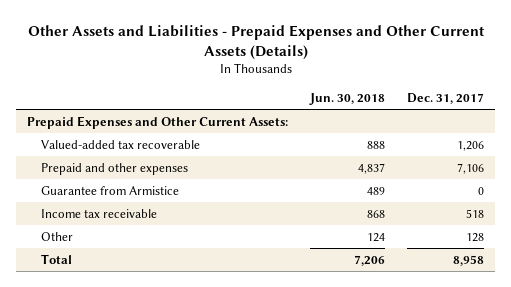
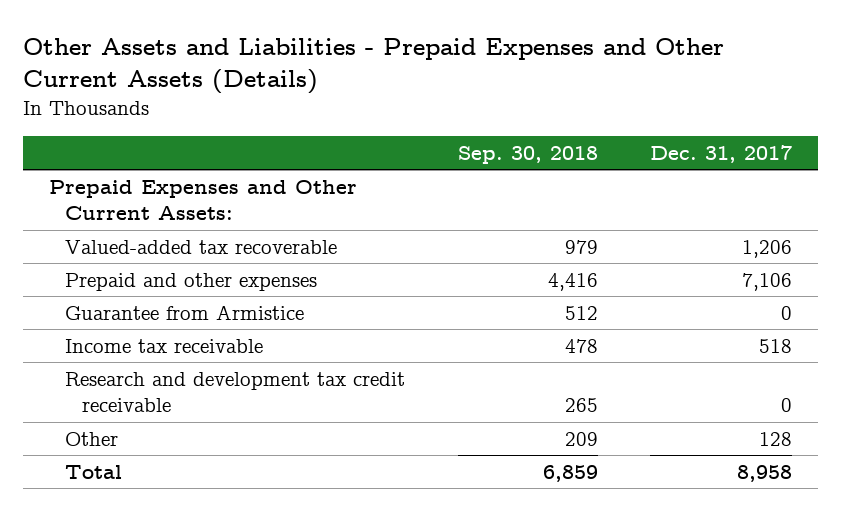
- | Jun. 30, 2018 | Dec. 31, 2017
+ | Sep. 30, 2018 | Dec. 31, 2017
+ Research and development tax credit receivable | 265 | 0

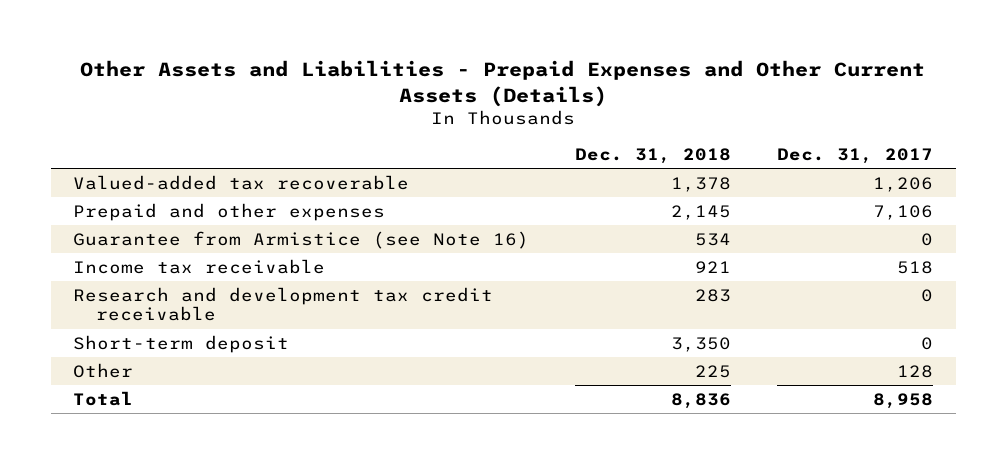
- | Sep. 30, 2018 | Dec. 31, 2017
+ | Dec. 31, 2018 | Dec. 31, 2017
- Prepaid Expenses and Other Current Assets:
- Guarantee from Armistice | 512 | 0
+ Guarantee from Armistice (see Note 16) | 534 | 0
+ Short-term deposit | 3,350 | 0

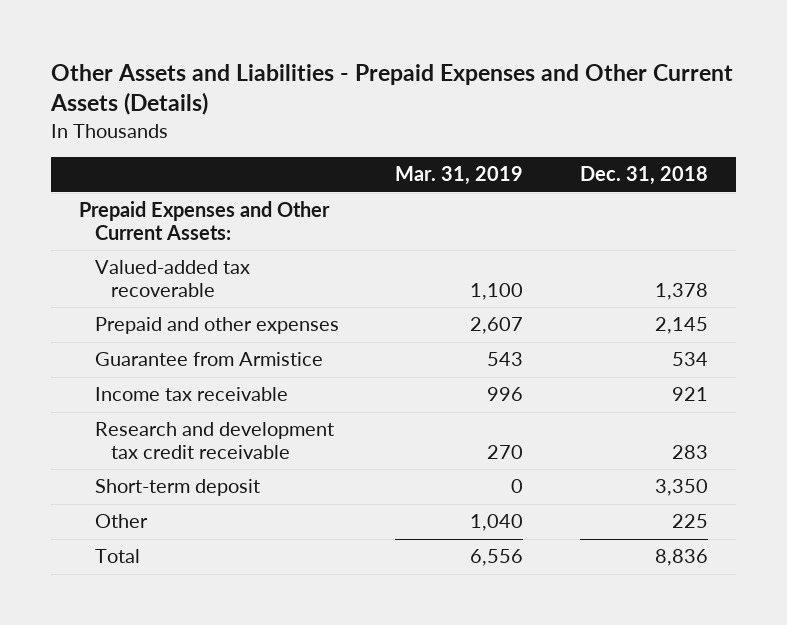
- | Dec. 31, 2018 | Dec. 31, 2017
+ | Mar. 31, 2019 | Dec. 31, 2018
+ Prepaid Expenses and Other Current Assets:
- Guarantee from Armistice (see Note 16) | 534 | 0
+ Guarantee from Armistice | 543 | 534

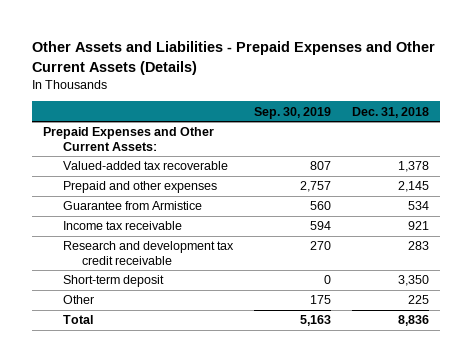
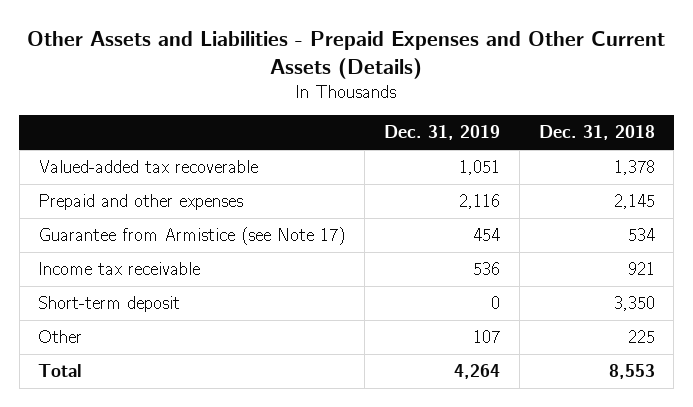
- | Sep. 30, 2019 | Dec. 31, 2018
+ | Dec. 31, 2019 | Dec. 31, 2018
- Prepaid Expenses and Other Current Assets:
- Guarantee from Armistice | 560 | 534
+ Guarantee from Armistice (see Note 17) | 454 | 534
- Research and development tax credit receivable | 270 | 283
- Total | 5,163 | 8,836
+ Total | 4,264 | 8,553

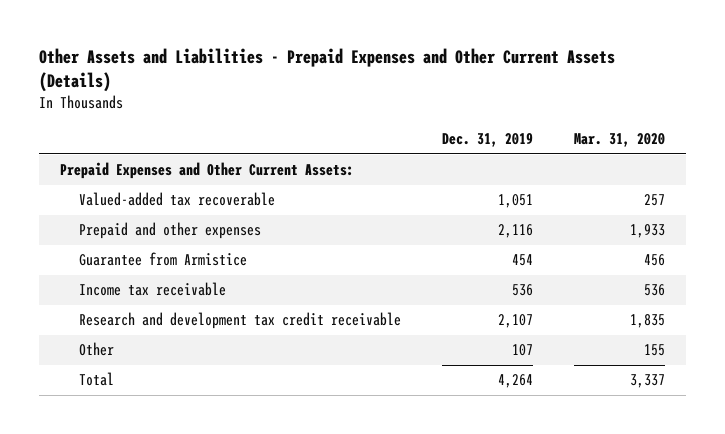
- | Dec. 31, 2019 | Dec. 31, 2018
+ | Dec. 31, 2019 | Mar. 31, 2020
+ Prepaid Expenses and Other Current Assets:
- Guarantee from Armistice (see Note 17) | 454 | 534
+ Guarantee from Armistice | 454 | 456
- Short-term deposit | 0 | 3,350
+ Research and development tax credit receivable | 2,107 | 1,835

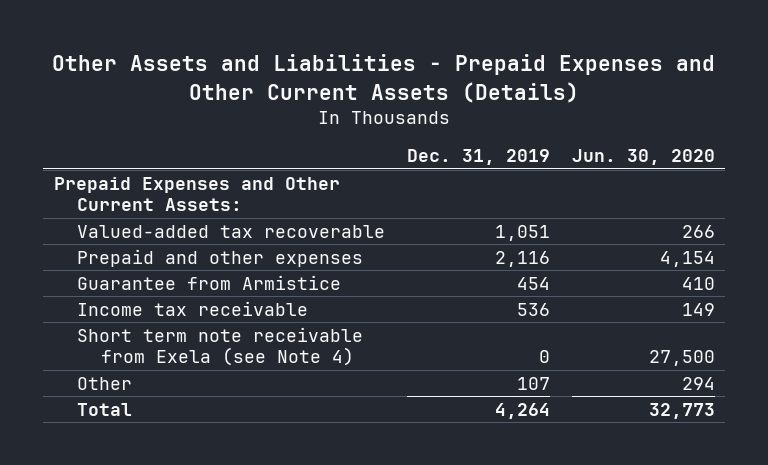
- | Dec. 31, 2019 | Mar. 31, 2020
+ | Dec. 31, 2019 | Jun. 30, 2020
- Research and development tax credit receivable | 2,107 | 1,835
+ Short term note receivable from Exela (see Note 4) | 0 | 27,500

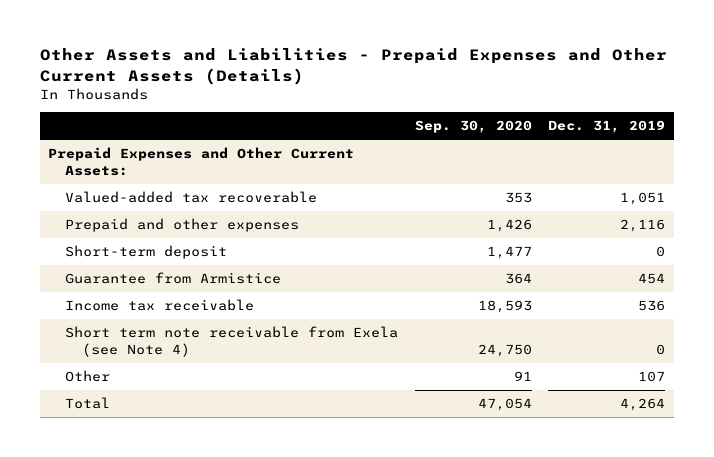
- | Dec. 31, 2019 | Jun. 30, 2020
+ | Sep. 30, 2020 | Dec. 31, 2019
+ Short-term deposit | 1,477 | 0

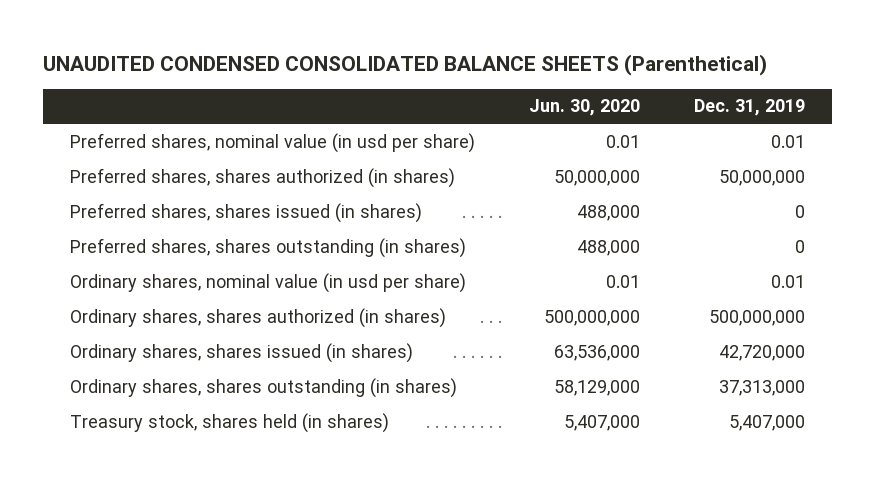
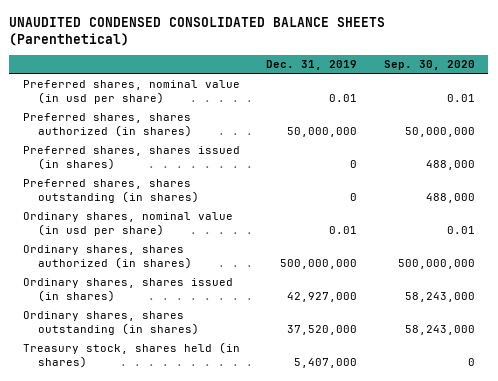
- | Jun. 30, 2020 | Dec. 31, 2019
+ | Dec. 31, 2019 | Sep. 30, 2020
- Ordinary shares, shares issued (in shares) | 63,536,000 | 42,720,000
- Ordinary shares, shares outstanding (in shares) | 58,129,000 | 37,313,000
+ Ordinary shares, shares issued (in shares) | 42,927,000 | 58,243,000
+ Ordinary shares, shares outstanding (in shares) | 37,520,000 | 58,243,000

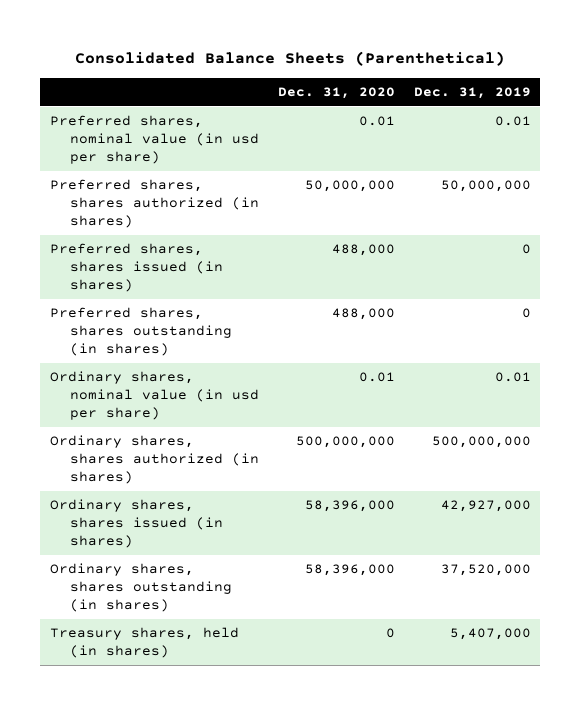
- UNAUDITED CONDENSED CONSOLIDATED BALANCE SHEETS (Parenthetical)
+ Consolidated Balance Sheets (Parenthetical)
- | Dec. 31, 2019 | Sep. 30, 2020
+ | Dec. 31, 2020 | Dec. 31, 2019
- Treasury stock, shares held (in shares) | 5,407,000 | 0
+ Treasury shares, held (in shares) | 0 | 5,407,000

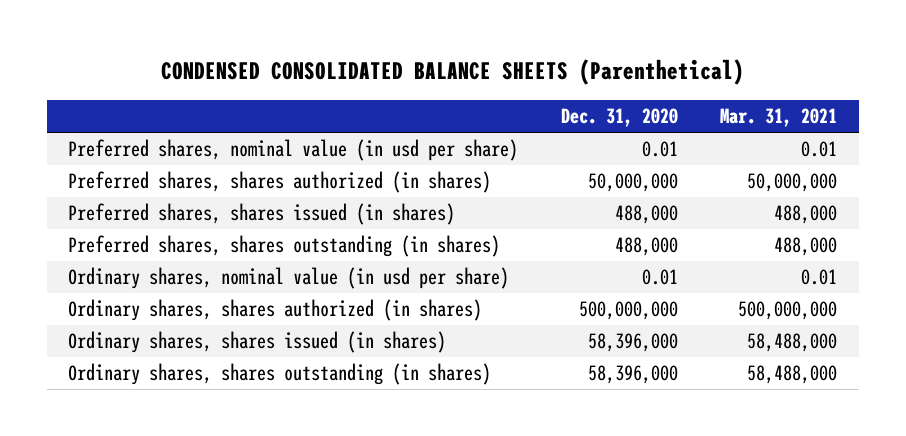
- Consolidated Balance Sheets (Parenthetical)
+ CONDENSED CONSOLIDATED BALANCE SHEETS (Parenthetical)
- | Dec. 31, 2020 | Dec. 31, 2019
+ | Dec. 31, 2020 | Mar. 31, 2021
- Treasury shares, held (in shares) | 0 | 5,407,000

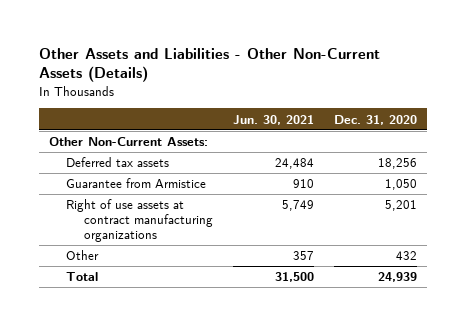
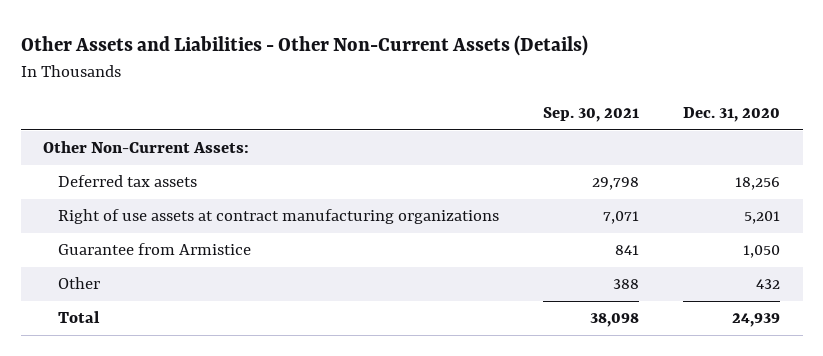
- | Jun. 30, 2021 | Dec. 31, 2020
+ | Sep. 30, 2021 | Dec. 31, 2020
moved down: Guarantee from Armistice | 841 | 1,050

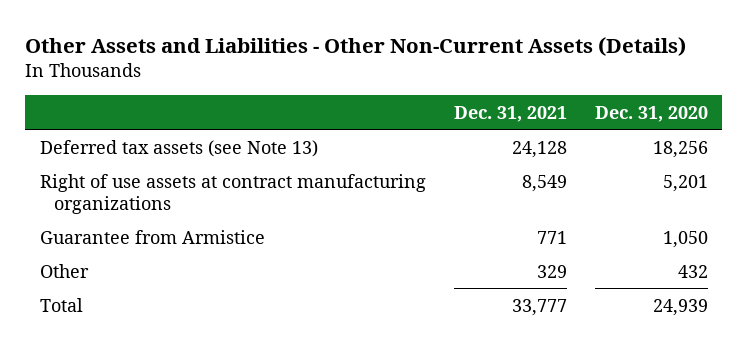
- | Sep. 30, 2021 | Dec. 31, 2020
+ | Dec. 31, 2021 | Dec. 31, 2020
- Other Non-Current Assets:
- Deferred tax assets | 29,798 | 18,256
+ Deferred tax assets (see Note 13) | 24,128 | 18,256

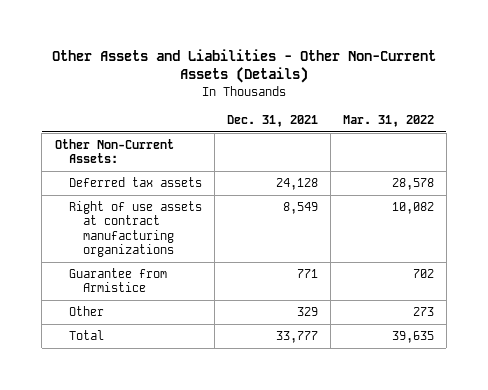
- | Dec. 31, 2021 | Dec. 31, 2020
+ | Dec. 31, 2021 | Mar. 31, 2022
- Deferred tax assets (see Note 13) | 24,128 | 18,256
+ Other Non-Current Assets:
+ Deferred tax assets | 24,128 | 28,578

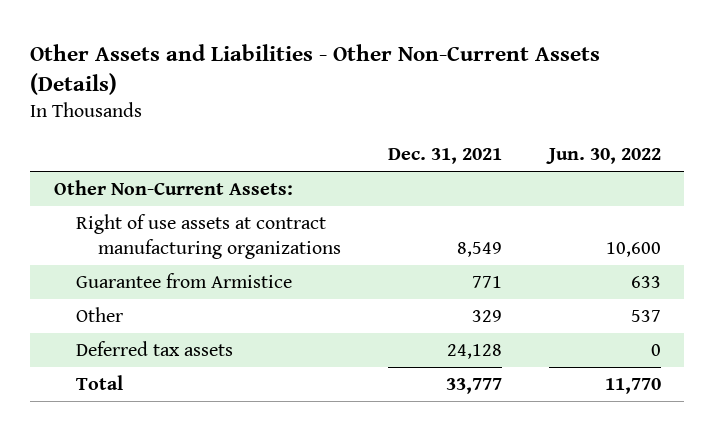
- | Dec. 31, 2021 | Mar. 31, 2022
+ | Dec. 31, 2021 | Jun. 30, 2022
moved down: Deferred tax assets | 24,128 | 0

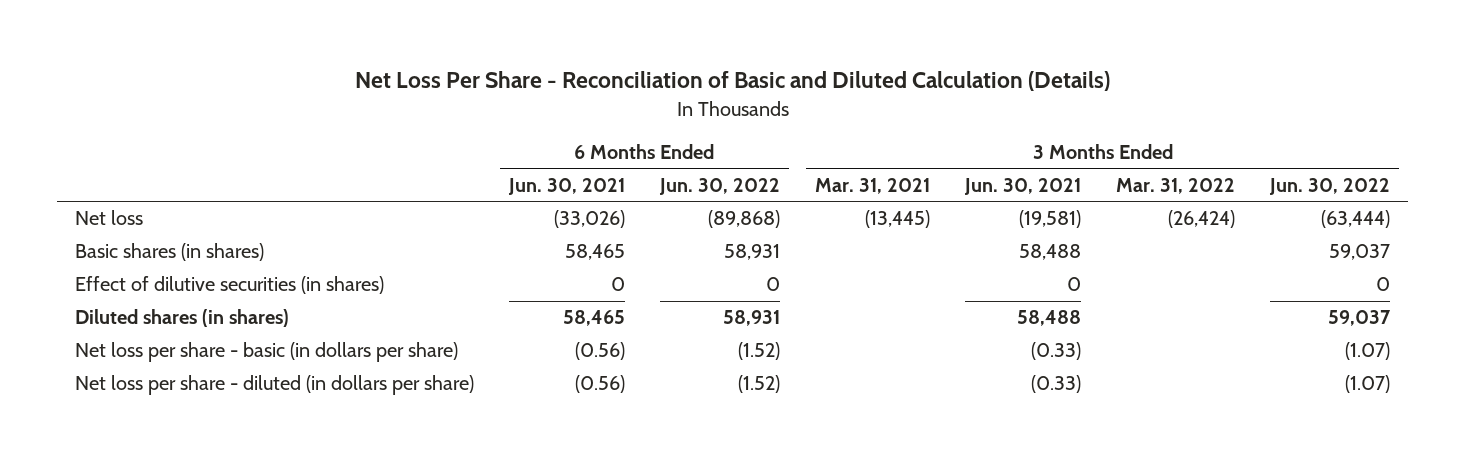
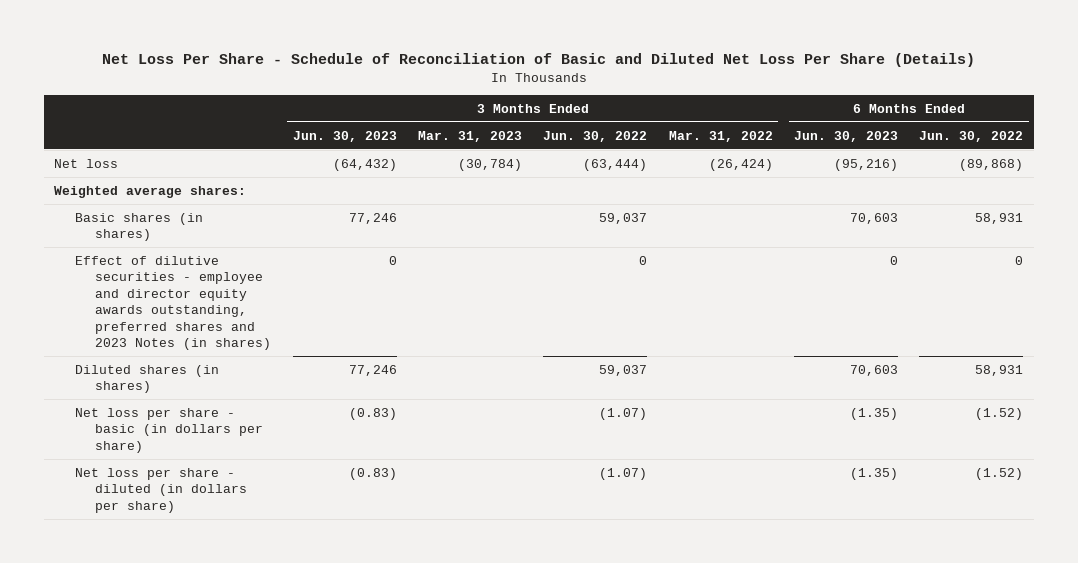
- Net Loss Per Share - Reconciliation of Basic and Diluted Calculation (Details)
+ Net Loss Per Share - Schedule of Reconciliation of Basic and Diluted Net Loss Per Share (Details)
- | 6 Months Ended Jun. 30, 2021 | 6 Months Ended Jun. 30, 2022 | 3 Months Ended Mar. 31, 2021 | 3 Months Ended Jun. 30, 2021 | 3 Months Ended Mar. 31, 2022 | 3 Months Ended Jun. 30, 2022
+ | 3 Months Ended Jun. 30, 2023 | 3 Months Ended Mar. 31, 2023 | 3 Months Ended Jun. 30, 2022 | 3 Months Ended Mar. 31, 2022 | 6 Months Ended Jun. 30, 2023 | 6 Months Ended Jun. 30, 2022
+ Weighted average shares:
- Effect of dilutive securities (in shares) | 0 | 0 | | 0 | | 0
+ Effect of dilutive securities - employee and director equity awards outstanding, preferred shares and 2023 Notes (in shares) | 0 | | 0 | | 0 | 0

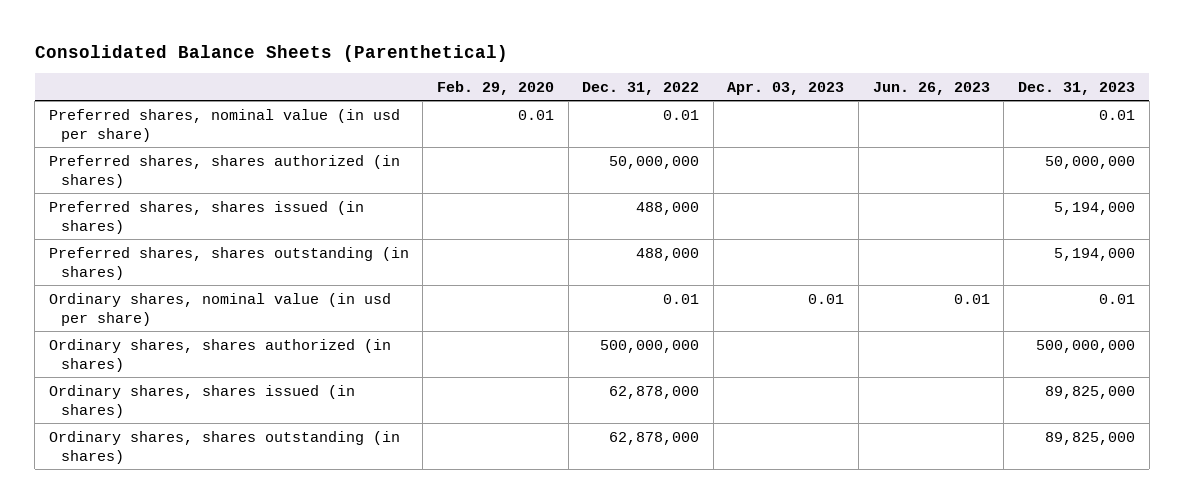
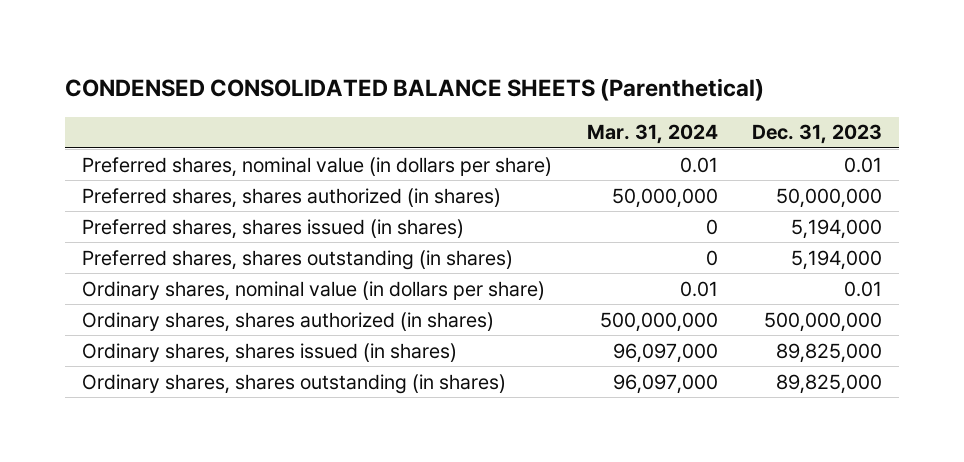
- Consolidated Balance Sheets (Parenthetical)
+ CONDENSED CONSOLIDATED BALANCE SHEETS (Parenthetical)
- | Feb. 29, 2020 | Dec. 31, 2022 | Apr. 03, 2023 | Jun. 26, 2023 | Dec. 31, 2023
+ | Mar. 31, 2024 | Dec. 31, 2023
- Preferred shares, nominal value (in usd per share) | 0.01 | 0.01 | | | 0.01
+ Preferred shares, nominal value (in dollars per share) | 0.01 | 0.01
- Ordinary shares, nominal value (in usd per share) | | 0.01 | 0.01 | 0.01 | 0.01
+ Ordinary shares, nominal value (in dollars per share) | 0.01 | 0.01

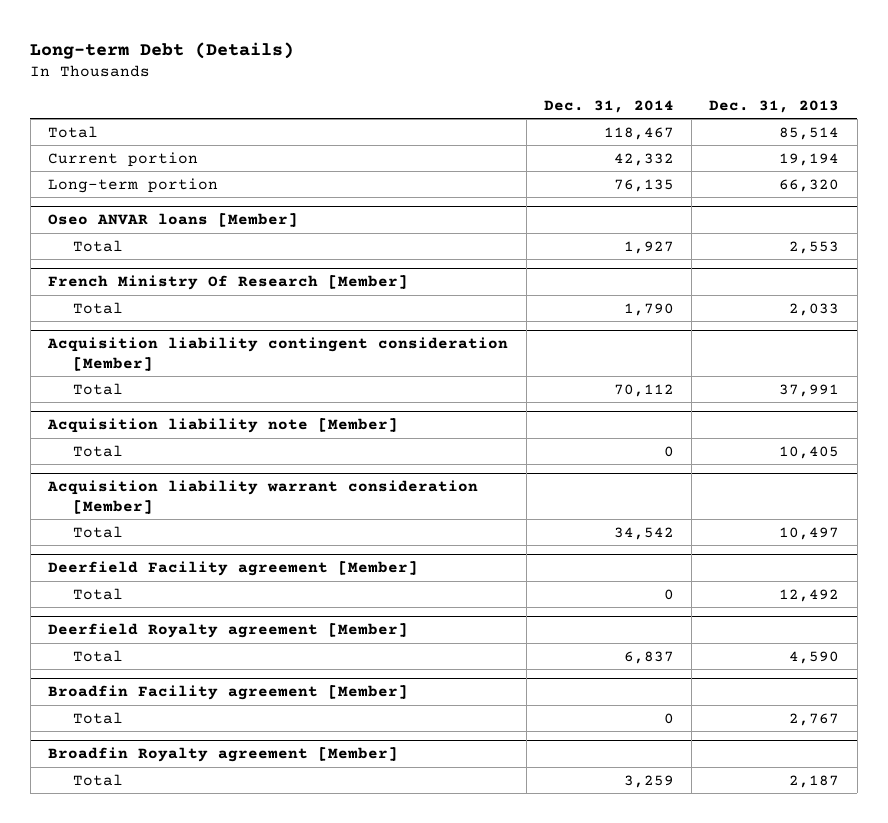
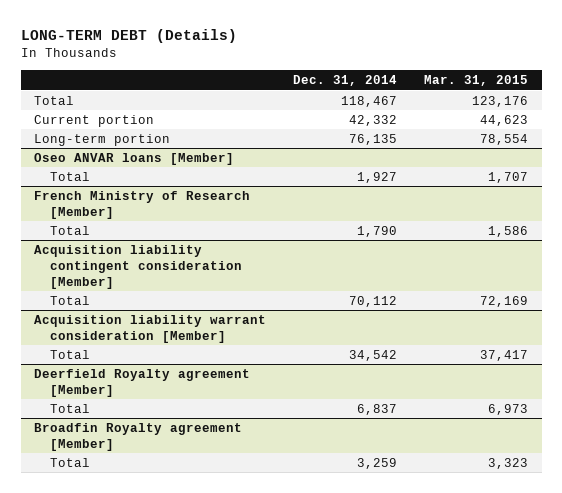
- Long-term Debt (Details)
+ LONG-TERM DEBT (Details)
- | Dec. 31, 2014 | Dec. 31, 2013
+ | Dec. 31, 2014 | Mar. 31, 2015
- French Ministry Of Research [Member]
+ French Ministry of Research [Member]
- Acquisition liability note [Member]
- Total | 0 | 10,405
- Deerfield Facility agreement [Member]
- Total | 0 | 12,492
- Broadfin Facility agreement [Member]
- Total | 0 | 2,767

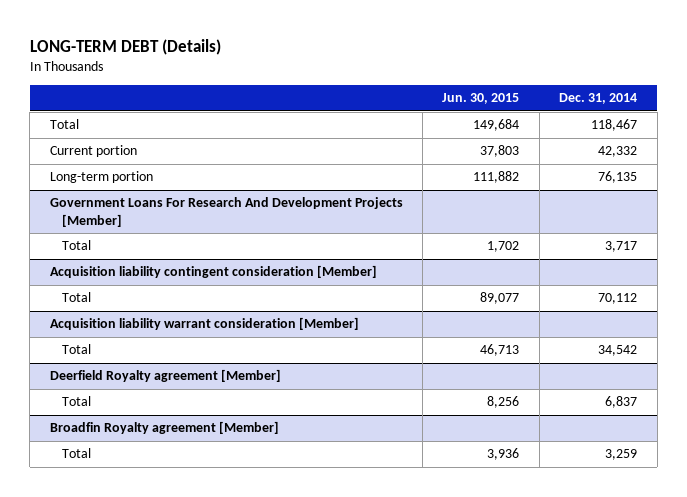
- | Dec. 31, 2014 | Mar. 31, 2015
+ | Jun. 30, 2015 | Dec. 31, 2014
- Oseo ANVAR loans [Member]
- Total | 1,927 | 1,707
- French Ministry of Research [Member]
- Total | 1,790 | 1,586
+ Government Loans For Research And Development Projects [Member]
+ Total | 1,702 | 3,717

